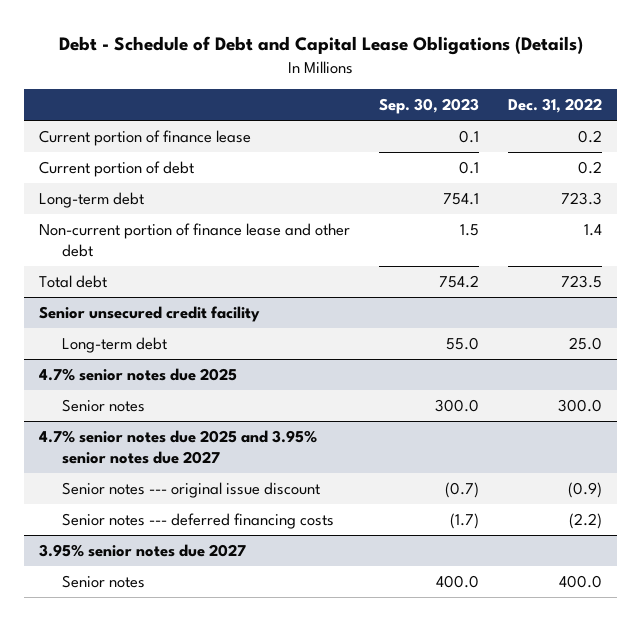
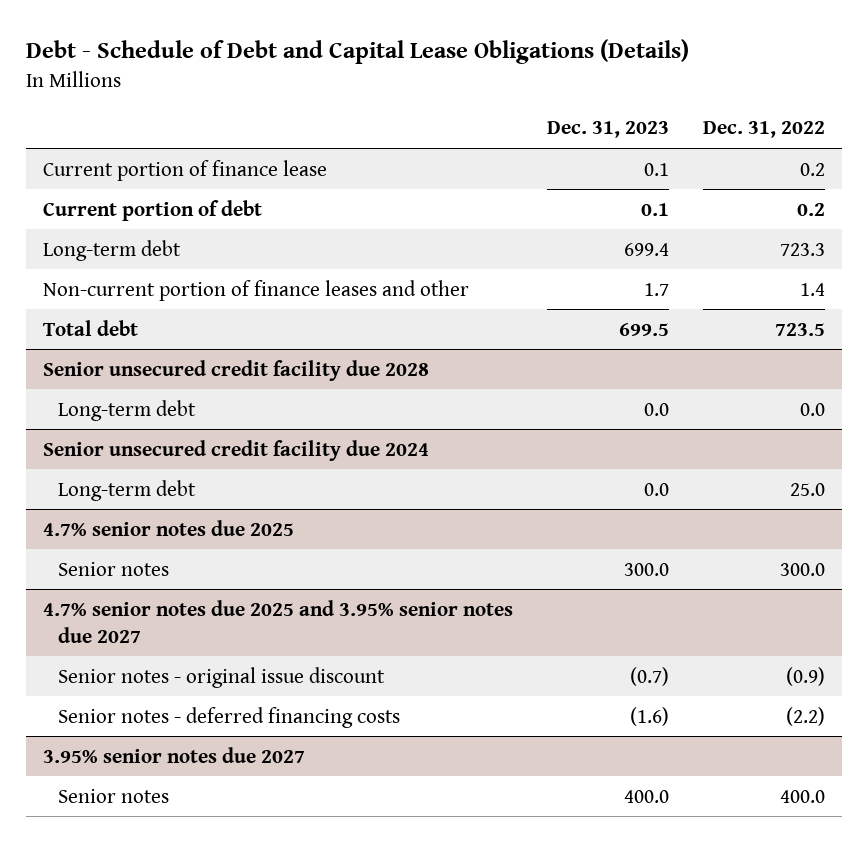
- | Sep. 30, 2023 | Dec. 31, 2022
+ | Dec. 31, 2023 | Dec. 31, 2022
- Non-current portion of finance lease and other debt | 1.5 | 1.4
+ Non-current portion of finance leases and other | 1.7 | 1.4
- Senior unsecured credit facility
+ Senior unsecured credit facility due 2028
+ Long-term debt | 0.0 | 0.0
+ Senior unsecured credit facility due 2024
@ 4.7% senior notes due 2025 and 3.95% senior notes due 2027
- Senior notes --- original issue discount | (0.7) | (0.9)
- Senior notes --- deferred financing costs | (1.7) | (2.2)
+ Senior notes - original issue discount | (0.7) | (0.9)
+ Senior notes - deferred financing costs | (1.6) | (2.2)

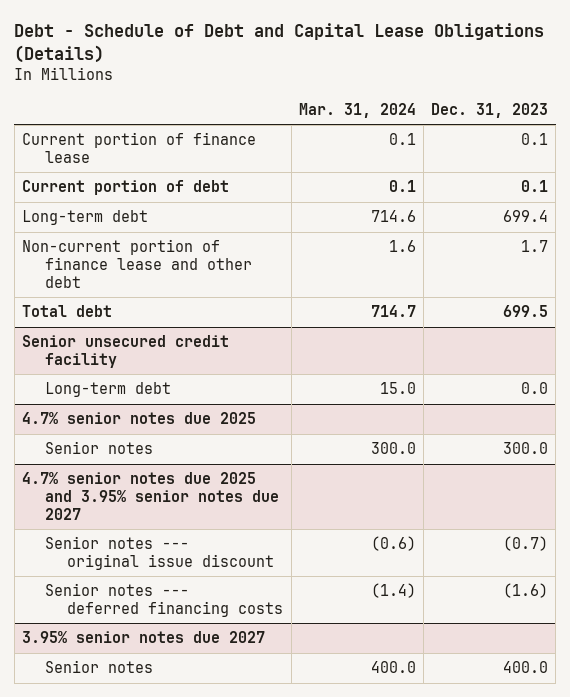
- | Dec. 31, 2023 | Dec. 31, 2022
+ | Mar. 31, 2024 | Dec. 31, 2023
- Non-current portion of finance leases and other | 1.7 | 1.4
+ Non-current portion of finance lease and other debt | 1.6 | 1.7
- Senior unsecured credit facility due 2028
- Long-term debt | 0.0 | 0.0
- Senior unsecured credit facility due 2024
+ Senior unsecured credit facility
@ 4.7% senior notes due 2025 and 3.95% senior notes due 2027
- Senior notes - original issue discount | (0.7) | (0.9)
- Senior notes - deferred financing costs | (1.6) | (2.2)
+ Senior notes --- original issue discount | (0.6) | (0.7)
+ Senior notes --- deferred financing costs | (1.4) | (1.6)

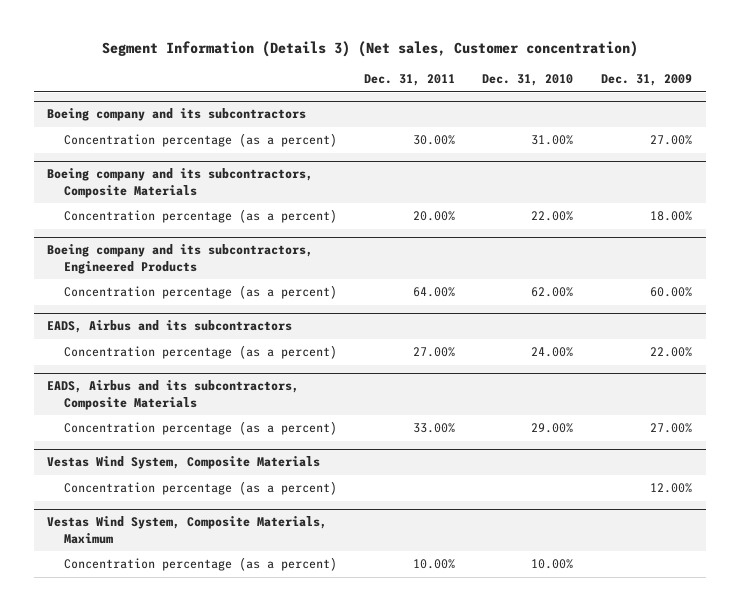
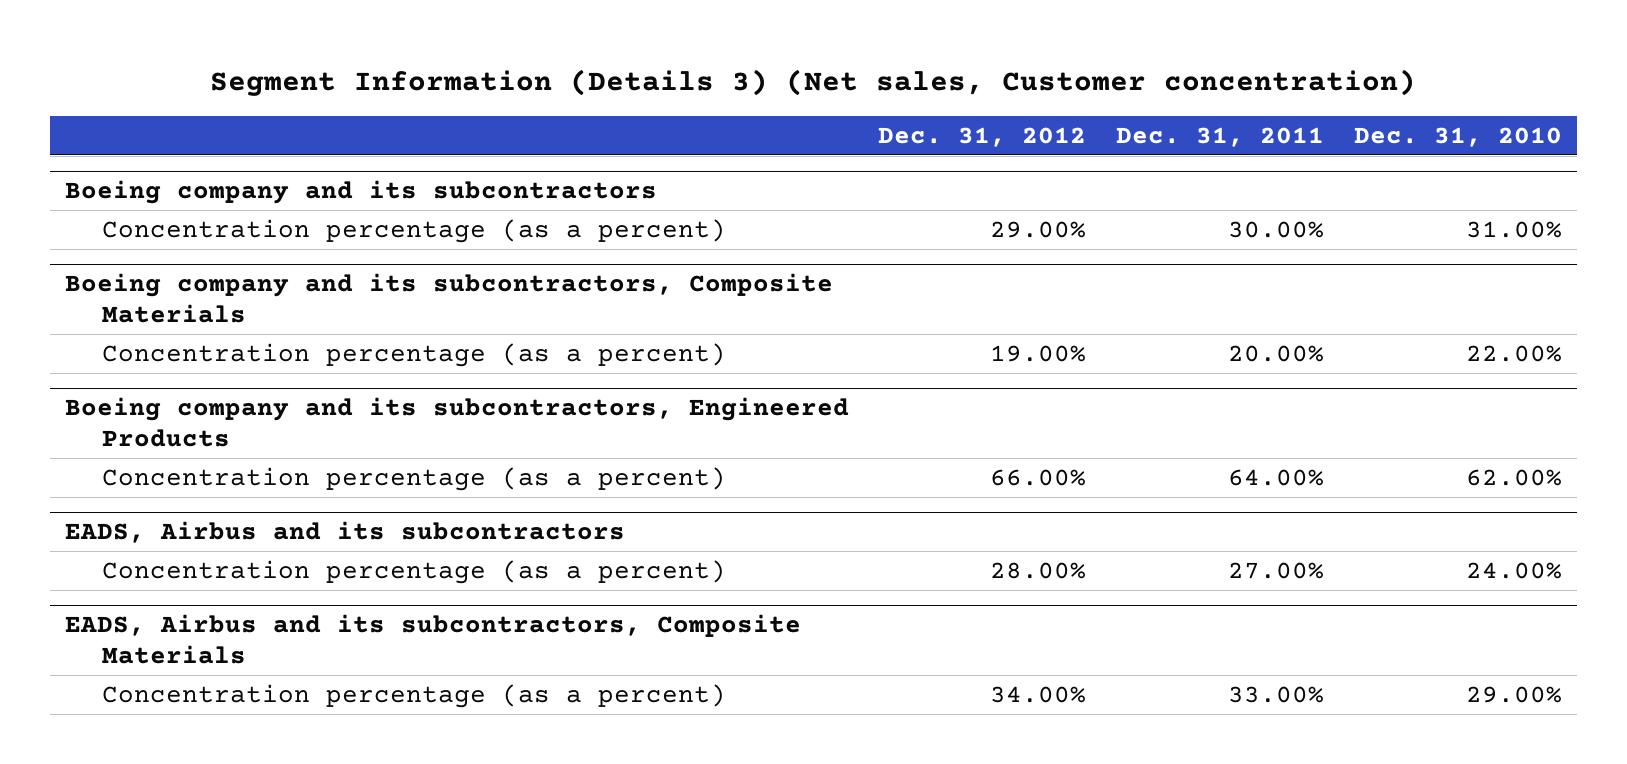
- | Dec. 31, 2011 | Dec. 31, 2010 | Dec. 31, 2009
+ | Dec. 31, 2012 | Dec. 31, 2011 | Dec. 31, 2010
- Vestas Wind System, Composite Materials
- Concentration percentage (as a percent) | | | 12.00%
- Vestas Wind System, Composite Materials, Maximum
- Concentration percentage (as a percent) | 10.00% | 10.00% |

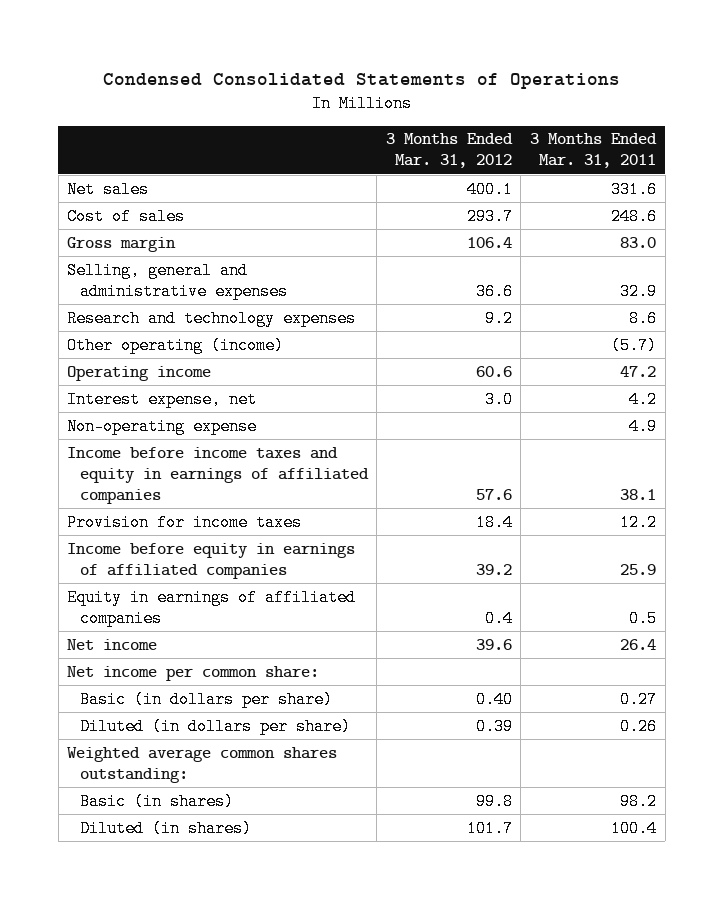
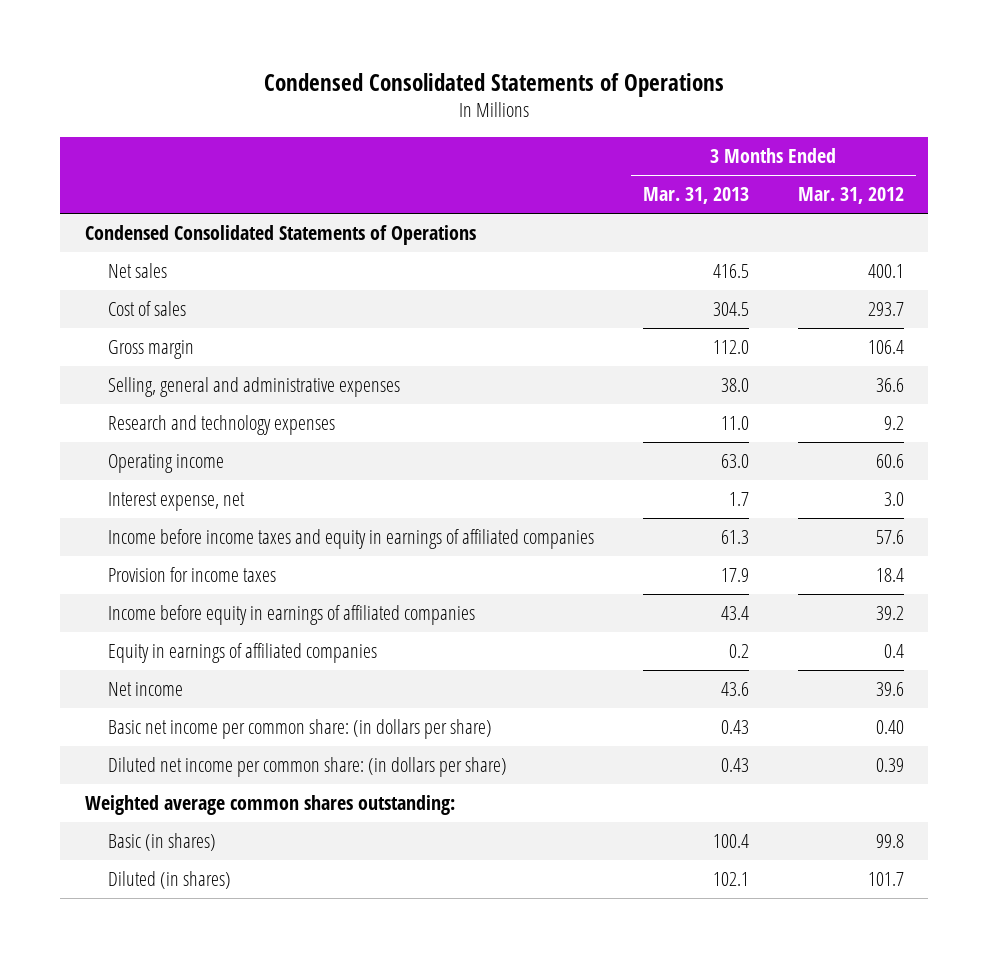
- | 3 Months Ended Mar. 31, 2012 | 3 Months Ended Mar. 31, 2011
+ | 3 Months Ended Mar. 31, 2013 | 3 Months Ended Mar. 31, 2012
+ Condensed Consolidated Statements of Operations
- Other operating (income) | | (5.7)
- Non-operating expense | | 4.9
- Net income per common share:
- Basic (in dollars per share) | 0.40 | 0.27
- Diluted (in dollars per share) | 0.39 | 0.26
+ Basic net income per common share: (in dollars per share) | 0.43 | 0.40
+ Diluted net income per common share: (in dollars per share) | 0.43 | 0.39

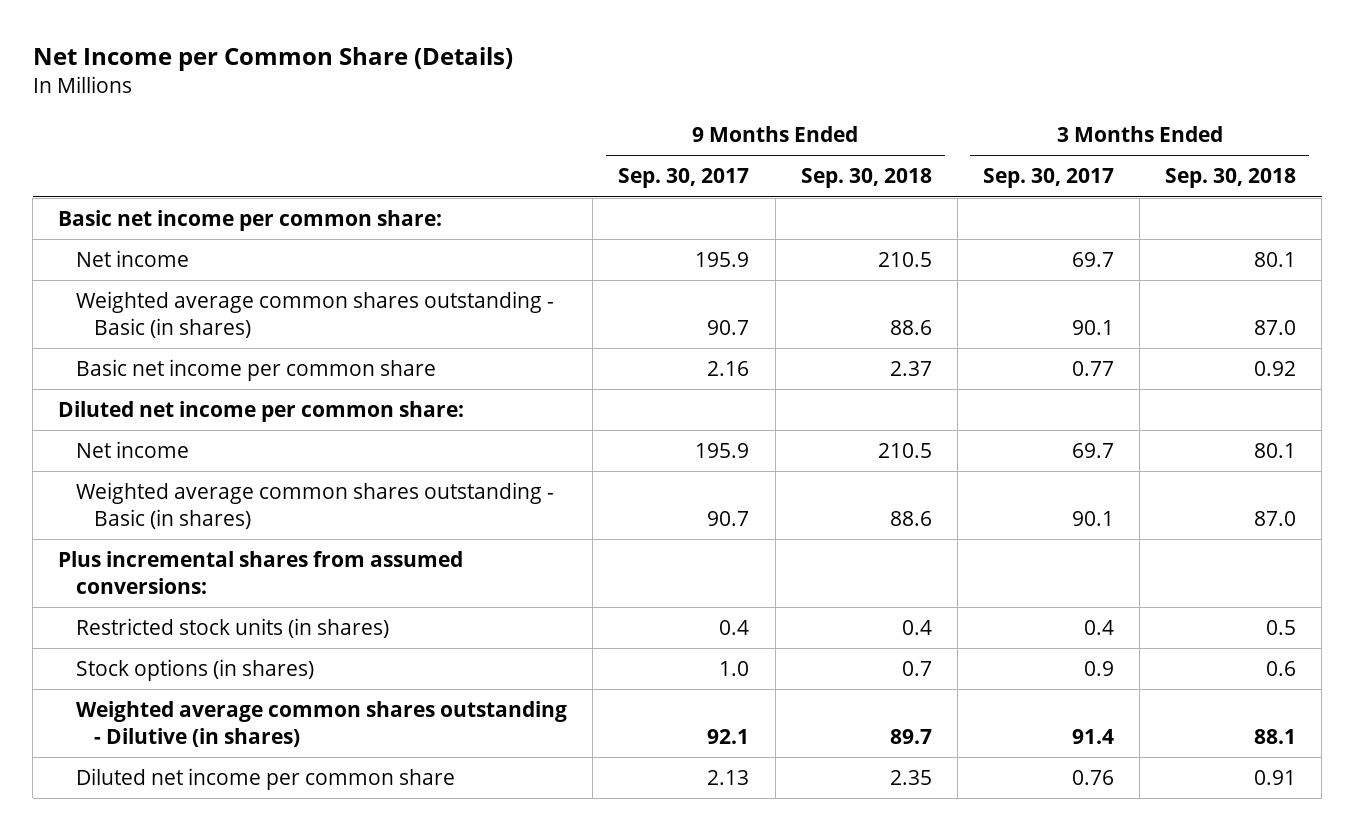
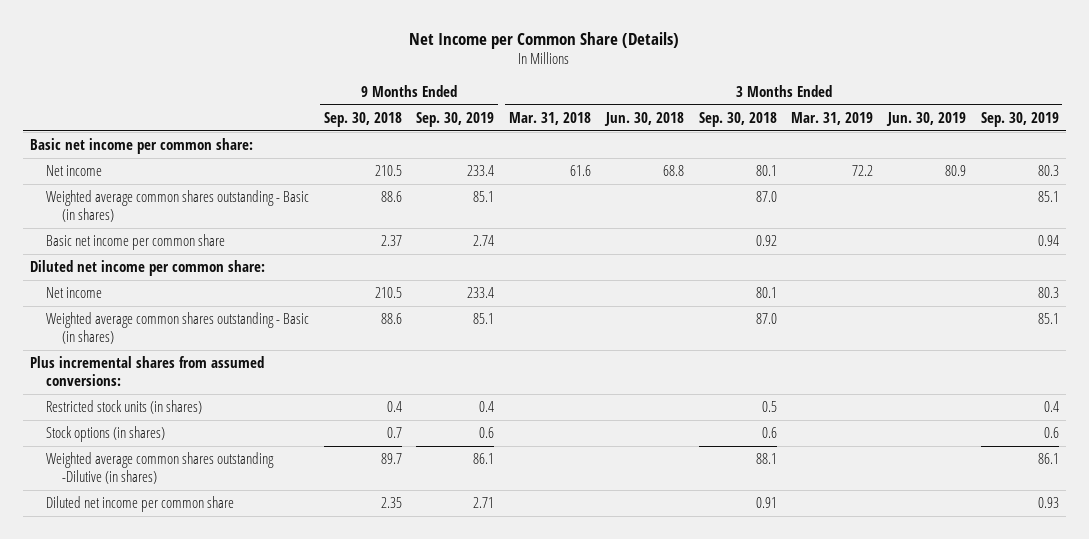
- | 9 Months Ended Sep. 30, 2017 | 9 Months Ended Sep. 30, 2018 | 3 Months Ended Sep. 30, 2017 | 3 Months Ended Sep. 30, 2018
+ | 9 Months Ended Sep. 30, 2018 | 9 Months Ended Sep. 30, 2019 | 3 Months Ended Mar. 31, 2018 | 3 Months Ended Jun. 30, 2018 | 3 Months Ended Sep. 30, 2018 | 3 Months Ended Mar. 31, 2019 | 3 Months Ended Jun. 30, 2019 | 3 Months Ended Sep. 30, 2019
- Weighted average common shares outstanding - Dilutive (in shares) | 92.1 | 89.7 | 91.4 | 88.1
+ Weighted average common shares outstanding -Dilutive (in shares) | 89.7 | 86.1 | | | 88.1 | | | 86.1

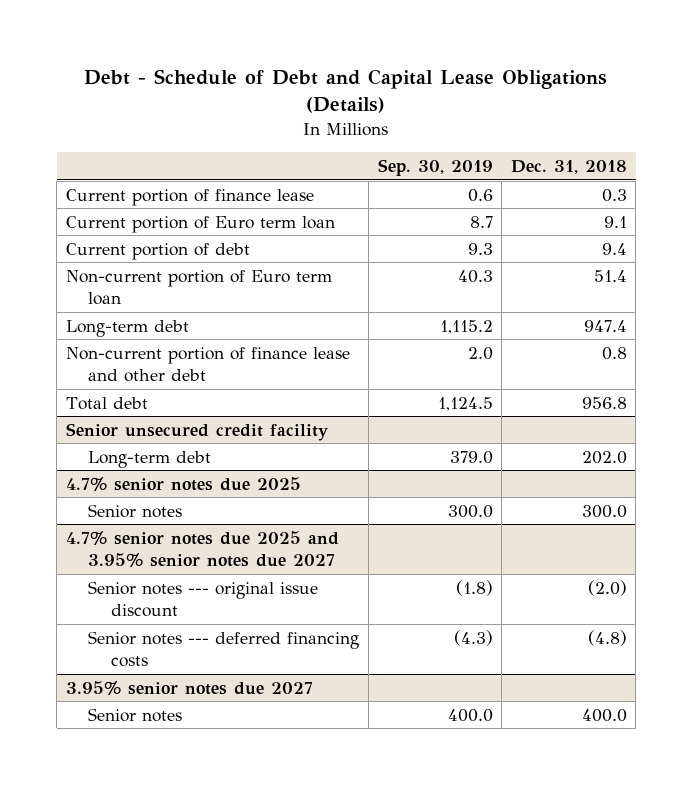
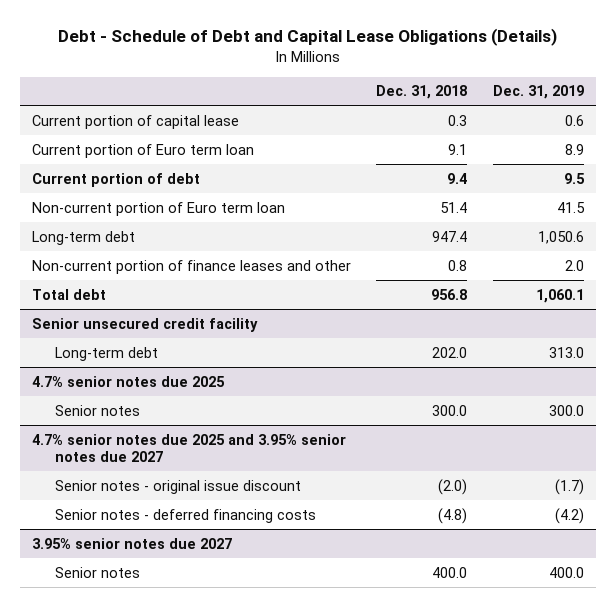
- | Sep. 30, 2019 | Dec. 31, 2018
+ | Dec. 31, 2018 | Dec. 31, 2019
- Current portion of finance lease | 0.6 | 0.3
+ Current portion of capital lease | 0.3 | 0.6
- Non-current portion of finance lease and other debt | 2.0 | 0.8
+ Non-current portion of finance leases and other | 0.8 | 2.0
@ 4.7% senior notes due 2025 and 3.95% senior notes due 2027
- Senior notes --- original issue discount | (1.8) | (2.0)
- Senior notes --- deferred financing costs | (4.3) | (4.8)
+ Senior notes - original issue discount | (2.0) | (1.7)
+ Senior notes - deferred financing costs | (4.8) | (4.2)

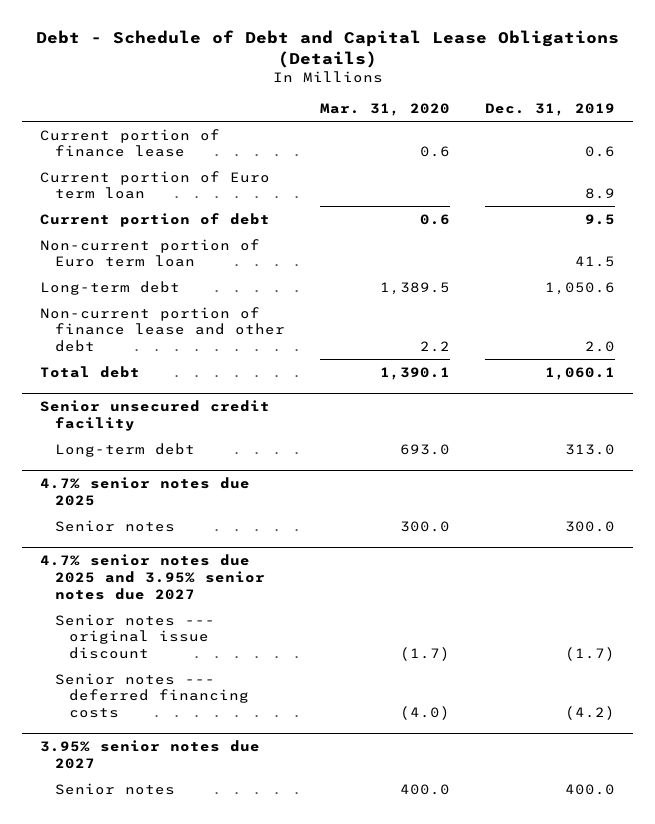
- | Dec. 31, 2018 | Dec. 31, 2019
+ | Mar. 31, 2020 | Dec. 31, 2019
- Current portion of capital lease | 0.3 | 0.6
+ Current portion of finance lease | 0.6 | 0.6
- Non-current portion of finance leases and other | 0.8 | 2.0
+ Non-current portion of finance lease and other debt | 2.2 | 2.0
@ 4.7% senior notes due 2025 and 3.95% senior notes due 2027
- Senior notes - original issue discount | (2.0) | (1.7)
- Senior notes - deferred financing costs | (4.8) | (4.2)
+ Senior notes --- original issue discount | (1.7) | (1.7)
+ Senior notes --- deferred financing costs | (4.0) | (4.2)

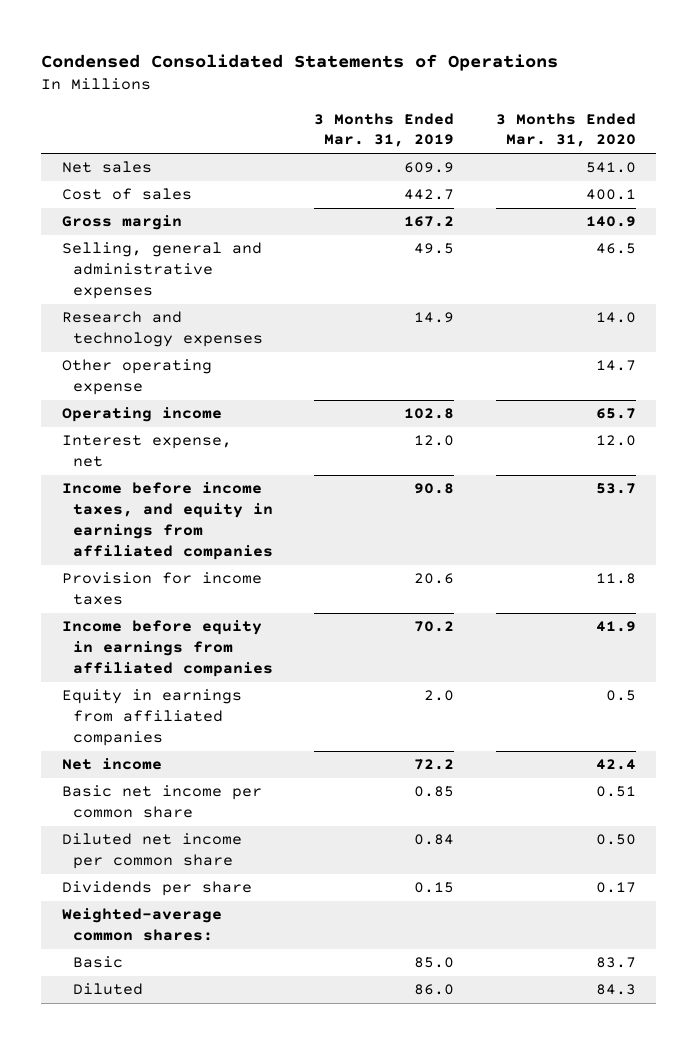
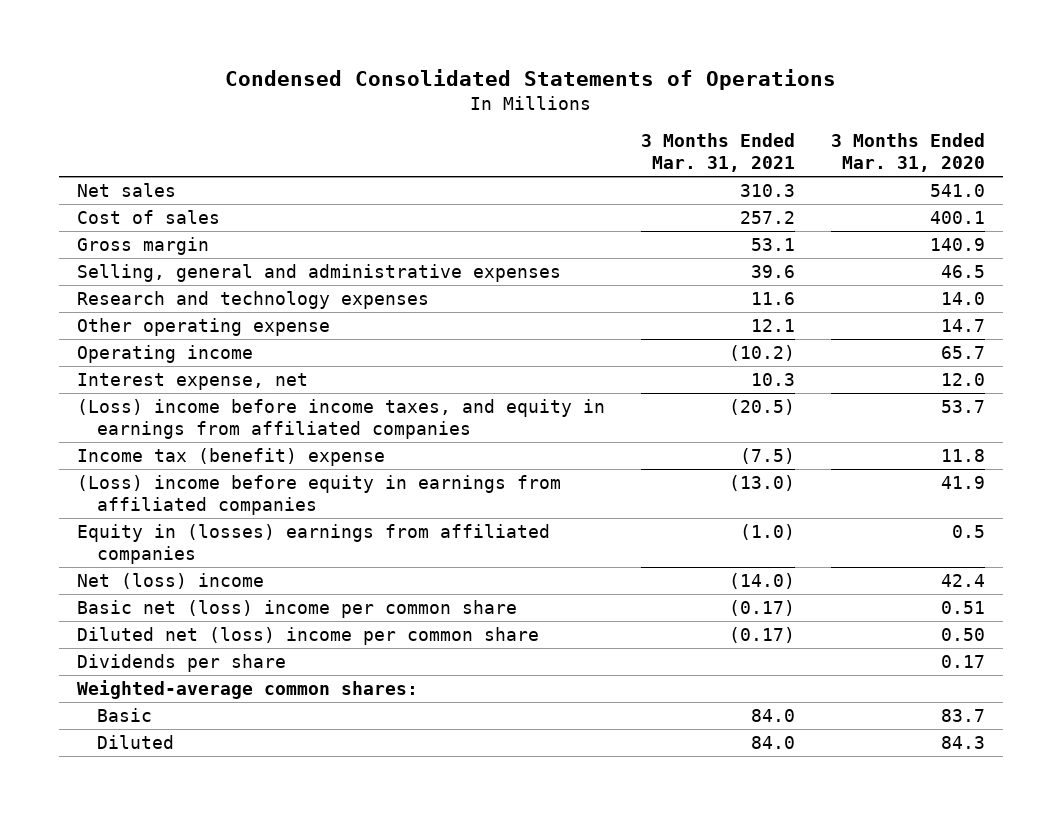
- | 3 Months Ended Mar. 31, 2019 | 3 Months Ended Mar. 31, 2020
+ | 3 Months Ended Mar. 31, 2021 | 3 Months Ended Mar. 31, 2020
- Income before income taxes, and equity in earnings from affiliated companies | 90.8 | 53.7
- Provision for income taxes | 20.6 | 11.8
- Income before equity in earnings from affiliated companies | 70.2 | 41.9
- Equity in earnings from affiliated companies | 2.0 | 0.5
- Net income | 72.2 | 42.4
- Basic net income per common share | 0.85 | 0.51
- Diluted net income per common share | 0.84 | 0.50
+ (Loss) income before income taxes, and equity in earnings from affiliated companies | (20.5) | 53.7
+ Income tax (benefit) expense | (7.5) | 11.8
+ (Loss) income before equity in earnings from affiliated companies | (13.0) | 41.9
+ Equity in (losses) earnings from affiliated companies | (1.0) | 0.5
+ Net (loss) income | (14.0) | 42.4
+ Basic net (loss) income per common share | (0.17) | 0.51
+ Diluted net (loss) income per common share | (0.17) | 0.50

